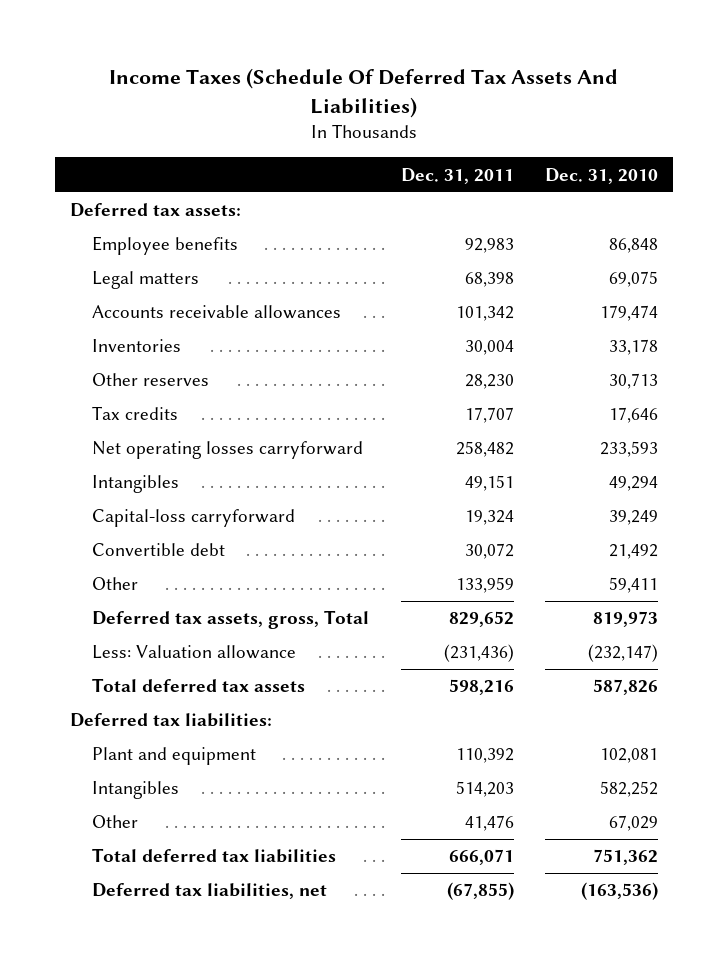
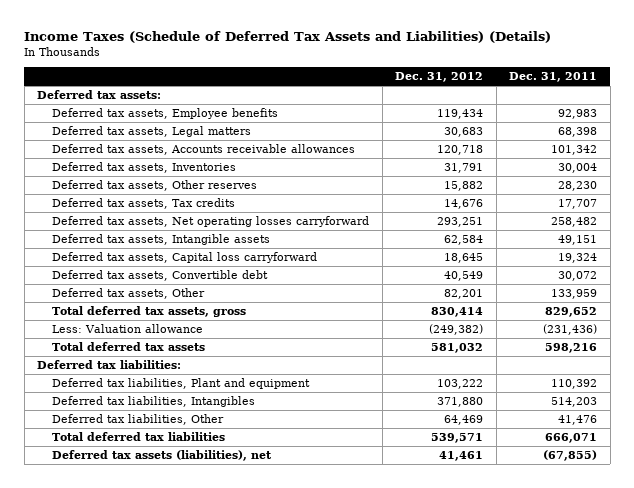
- Income Taxes (Schedule Of Deferred Tax Assets And Liabilities)
+ Income Taxes (Schedule of Deferred Tax Assets and Liabilities) (Details)
- | Dec. 31, 2011 | Dec. 31, 2010
+ | Dec. 31, 2012 | Dec. 31, 2011
- Employee benefits | 92,983 | 86,848
- Legal matters | 68,398 | 69,075
- Accounts receivable allowances | 101,342 | 179,474
- Inventories | 30,004 | 33,178
- Other reserves | 28,230 | 30,713
- Tax credits | 17,707 | 17,646
- Net operating losses carryforward | 258,482 | 233,593
- Intangibles | 49,151 | 49,294
- Capital-loss carryforward | 19,324 | 39,249
- Convertible debt | 30,072 | 21,492
- Other | 133,959 | 59,411
- Deferred tax assets, gross, Total | 829,652 | 819,973
+ Deferred tax assets, Employee benefits | 119,434 | 92,983
+ Deferred tax assets, Legal matters | 30,683 | 68,398
+ Deferred tax assets, Accounts receivable allowances | 120,718 | 101,342
+ Deferred tax assets, Inventories | 31,791 | 30,004
+ Deferred tax assets, Other reserves | 15,882 | 28,230
+ Deferred tax assets, Tax credits | 14,676 | 17,707
+ Deferred tax assets, Net operating losses carryforward | 293,251 | 258,482
+ Deferred tax assets, Intangible assets | 62,584 | 49,151
+ Deferred tax assets, Capital loss carryforward | 18,645 | 19,324
+ Deferred tax assets, Convertible debt | 40,549 | 30,072
+ Deferred tax assets, Other | 82,201 | 133,959
+ Total deferred tax assets, gross | 830,414 | 829,652
- Plant and equipment | 110,392 | 102,081
- Intangibles | 514,203 | 582,252
- Other | 41,476 | 67,029
+ Deferred tax liabilities, Plant and equipment | 103,222 | 110,392
+ Deferred tax liabilities, Intangibles | 371,880 | 514,203
+ Deferred tax liabilities, Other | 64,469 | 41,476
- Deferred tax liabilities, net | (67,855) | (163,536)
+ Deferred tax assets (liabilities), net | 41,461 | (67,855)

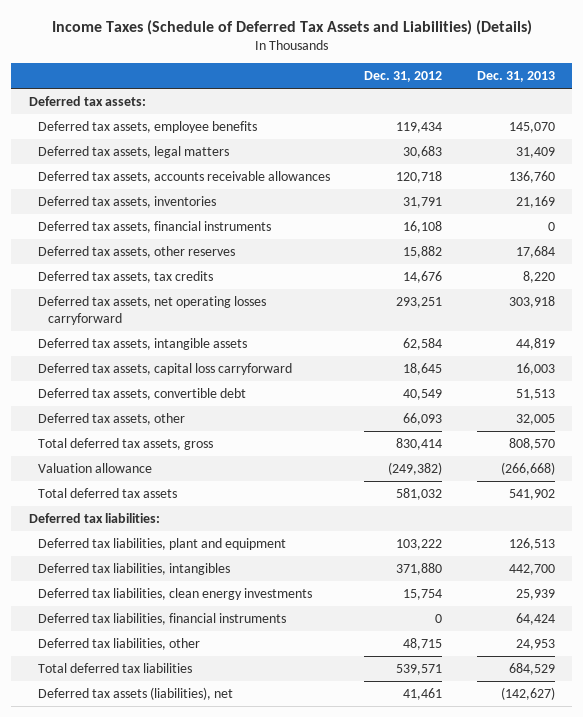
- | Dec. 31, 2012 | Dec. 31, 2011
+ | Dec. 31, 2012 | Dec. 31, 2013
- Deferred tax assets, Employee benefits | 119,434 | 92,983
- Deferred tax assets, Legal matters | 30,683 | 68,398
- Deferred tax assets, Accounts receivable allowances | 120,718 | 101,342
- Deferred tax assets, Inventories | 31,791 | 30,004
- Deferred tax assets, Other reserves | 15,882 | 28,230
- Deferred tax assets, Tax credits | 14,676 | 17,707
- Deferred tax assets, Net operating losses carryforward | 293,251 | 258,482
- Deferred tax assets, Intangible assets | 62,584 | 49,151
- Deferred tax assets, Capital loss carryforward | 18,645 | 19,324
- Deferred tax assets, Convertible debt | 40,549 | 30,072
- Deferred tax assets, Other | 82,201 | 133,959
+ Deferred tax assets, employee benefits | 119,434 | 145,070
+ Deferred tax assets, legal matters | 30,683 | 31,409
+ Deferred tax assets, accounts receivable allowances | 120,718 | 136,760
+ Deferred tax assets, inventories | 31,791 | 21,169
+ Deferred tax assets, financial instruments | 16,108 | 0
+ Deferred tax assets, other reserves | 15,882 | 17,684
+ Deferred tax assets, tax credits | 14,676 | 8,220
+ Deferred tax assets, net operating losses carryforward | 293,251 | 303,918
+ Deferred tax assets, intangible assets | 62,584 | 44,819
+ Deferred tax assets, capital loss carryforward | 18,645 | 16,003
+ Deferred tax assets, convertible debt | 40,549 | 51,513
+ Deferred tax assets, other | 66,093 | 32,005
- Less: Valuation allowance | (249,382) | (231,436)
+ Valuation allowance | (249,382) | (266,668)
- Deferred tax liabilities, Plant and equipment | 103,222 | 110,392
- Deferred tax liabilities, Intangibles | 371,880 | 514,203
- Deferred tax liabilities, Other | 64,469 | 41,476
+ Deferred tax liabilities, plant and equipment | 103,222 | 126,513
+ Deferred tax liabilities, intangibles | 371,880 | 442,700
+ Deferred tax liabilities, clean energy investments | 15,754 | 25,939
+ Deferred tax liabilities, financial instruments | 0 | 64,424
+ Deferred tax liabilities, other | 48,715 | 24,953

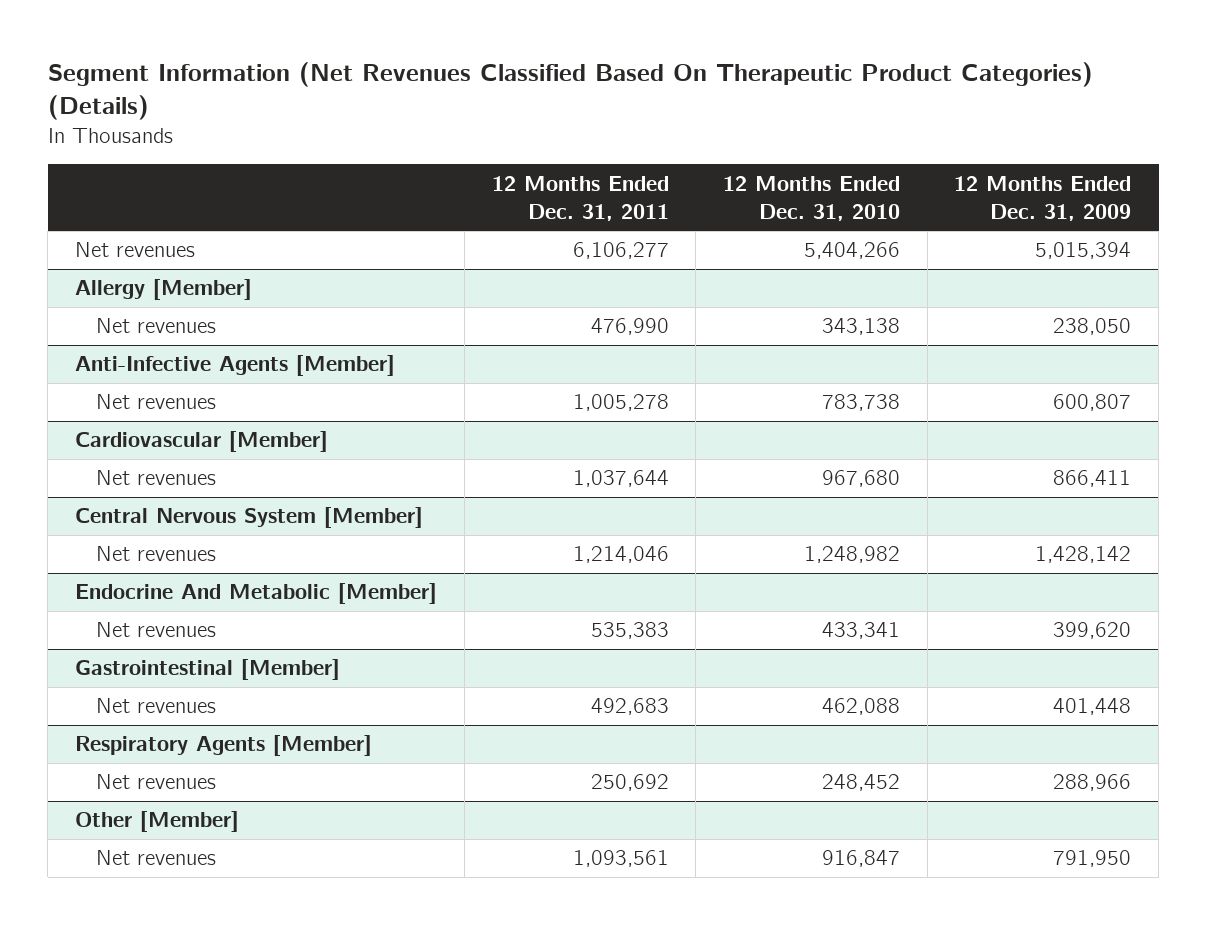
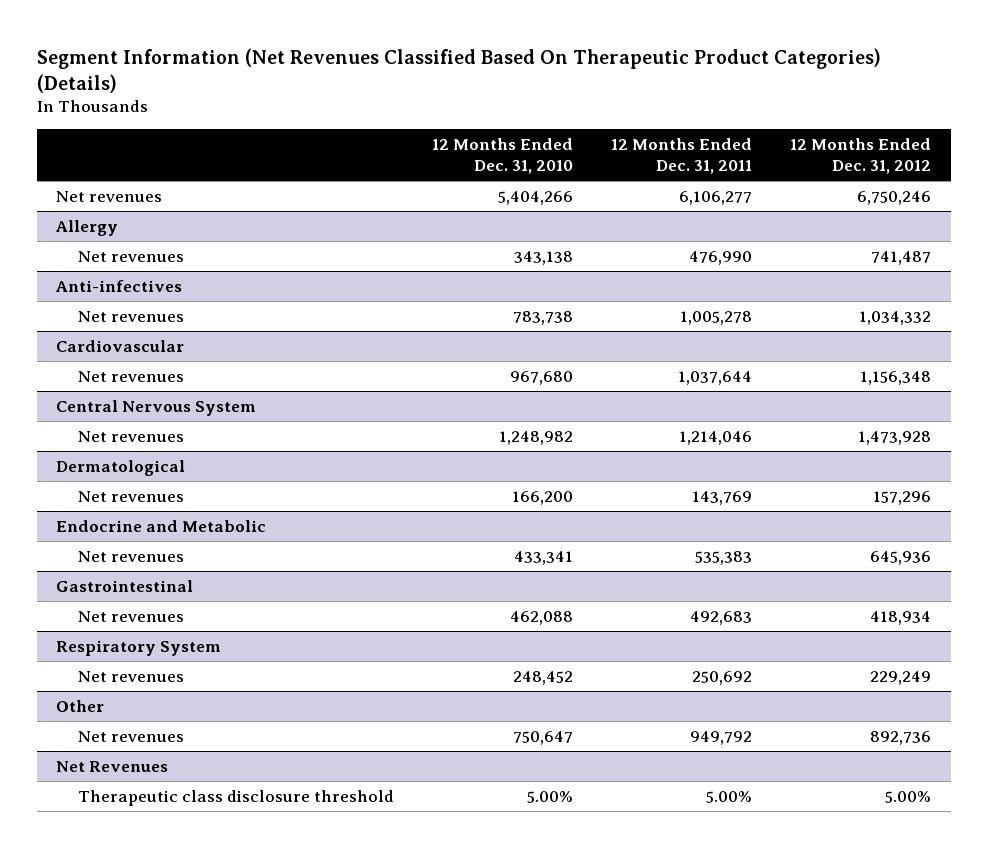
- | 12 Months Ended Dec. 31, 2011 | 12 Months Ended Dec. 31, 2010 | 12 Months Ended Dec. 31, 2009
+ | 12 Months Ended Dec. 31, 2010 | 12 Months Ended Dec. 31, 2011 | 12 Months Ended Dec. 31, 2012
- Allergy [Member]
+ Allergy
- Anti-Infective Agents [Member]
+ Anti-infectives
- Cardiovascular [Member]
+ Cardiovascular
- Central Nervous System [Member]
+ Central Nervous System
- Endocrine And Metabolic [Member]
+ Dermatological
+ Net revenues | 166,200 | 143,769 | 157,296
+ Endocrine and Metabolic
- Gastrointestinal [Member]
+ Gastrointestinal
- Respiratory Agents [Member]
+ Respiratory System
- Other [Member]
- Net revenues | 1,093,561 | 916,847 | 791,950
+ Other
+ Net revenues | 750,647 | 949,792 | 892,736
+ Net Revenues
+ Therapeutic class disclosure threshold | 5.00% | 5.00% | 5.00%

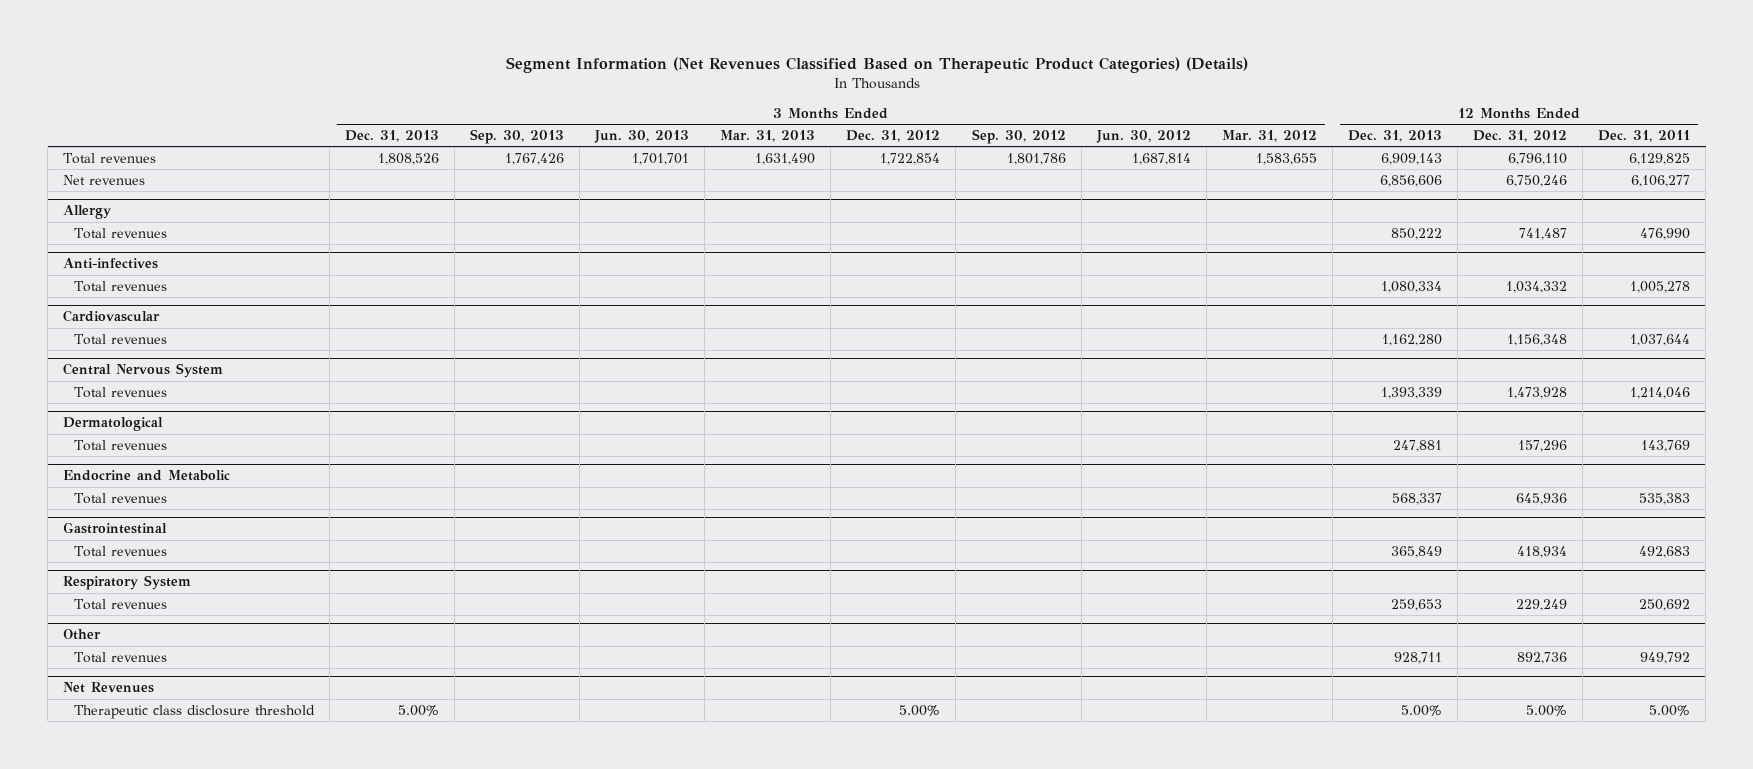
- Segment Information (Net Revenues Classified Based On Therapeutic Product Categories) (Details)
+ Segment Information (Net Revenues Classified Based on Therapeutic Product Categories) (Details)
- | 12 Months Ended Dec. 31, 2010 | 12 Months Ended Dec. 31, 2011 | 12 Months Ended Dec. 31, 2012
+ | 3 Months Ended Dec. 31, 2013 | 3 Months Ended Sep. 30, 2013 | 3 Months Ended Jun. 30, 2013 | 3 Months Ended Mar. 31, 2013 | 3 Months Ended Dec. 31, 2012 | 3 Months Ended Sep. 30, 2012 | 3 Months Ended Jun. 30, 2012 | 3 Months Ended Mar. 31, 2012 | 12 Months Ended Dec. 31, 2013 | 12 Months Ended Dec. 31, 2012 | 12 Months Ended Dec. 31, 2011
+ Total revenues | 1,808,526 | 1,767,426 | 1,701,701 | 1,631,490 | 1,722,854 | 1,801,786 | 1,687,814 | 1,583,655 | 6,909,143 | 6,796,110 | 6,129,825
@ Allergy
- Net revenues | 343,138 | 476,990 | 741,487
+ Total revenues | | | | | | | | | 850,222 | 741,487 | 476,990
@ Anti-infectives
- Net revenues | 783,738 | 1,005,278 | 1,034,332
+ Total revenues | | | | | | | | | 1,080,334 | 1,034,332 | 1,005,278
@ Cardiovascular
- Net revenues | 967,680 | 1,037,644 | 1,156,348
+ Total revenues | | | | | | | | | 1,162,280 | 1,156,348 | 1,037,644
@ Central Nervous System
- Net revenues | 1,248,982 | 1,214,046 | 1,473,928
+ Total revenues | | | | | | | | | 1,393,339 | 1,473,928 | 1,214,046
@ Dermatological
- Net revenues | 166,200 | 143,769 | 157,296
+ Total revenues | | | | | | | | | 247,881 | 157,296 | 143,769
@ Endocrine and Metabolic
- Net revenues | 433,341 | 535,383 | 645,936
+ Total revenues | | | | | | | | | 568,337 | 645,936 | 535,383
@ Gastrointestinal
- Net revenues | 462,088 | 492,683 | 418,934
+ Total revenues | | | | | | | | | 365,849 | 418,934 | 492,683
@ Respiratory System
- Net revenues | 248,452 | 250,692 | 229,249
+ Total revenues | | | | | | | | | 259,653 | 229,249 | 250,692
@ Other
- Net revenues | 750,647 | 949,792 | 892,736
+ Total revenues | | | | | | | | | 928,711 | 892,736 | 949,792

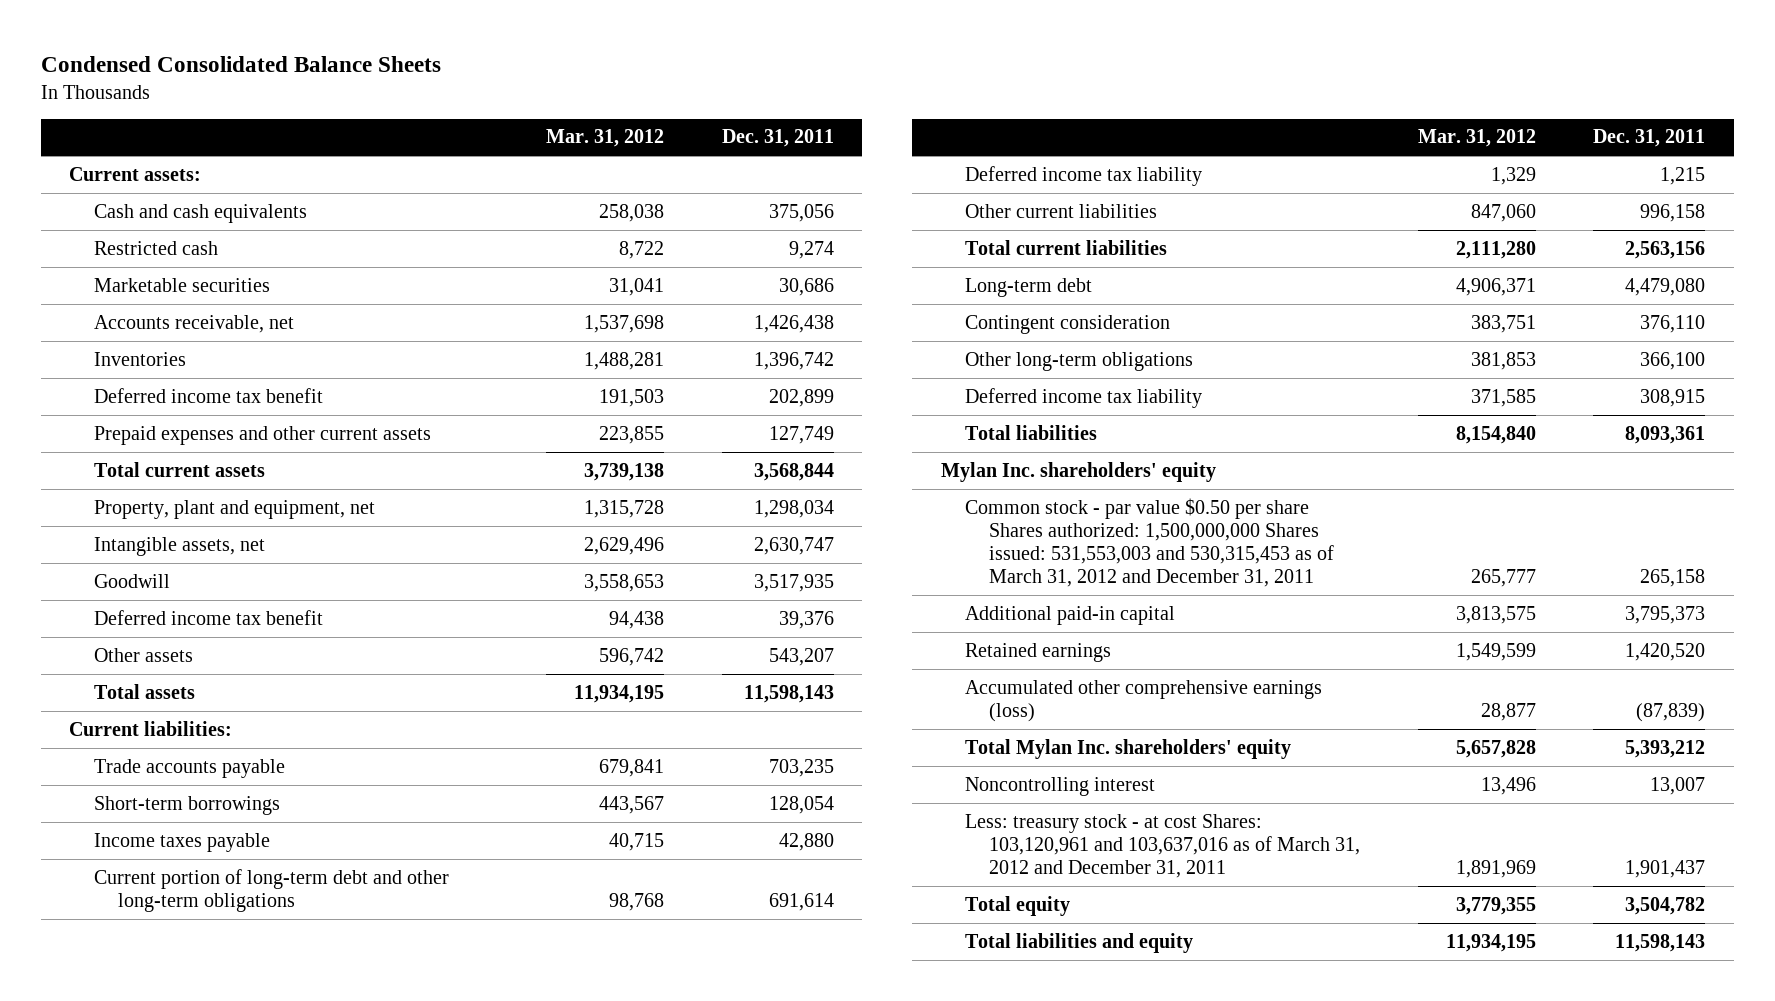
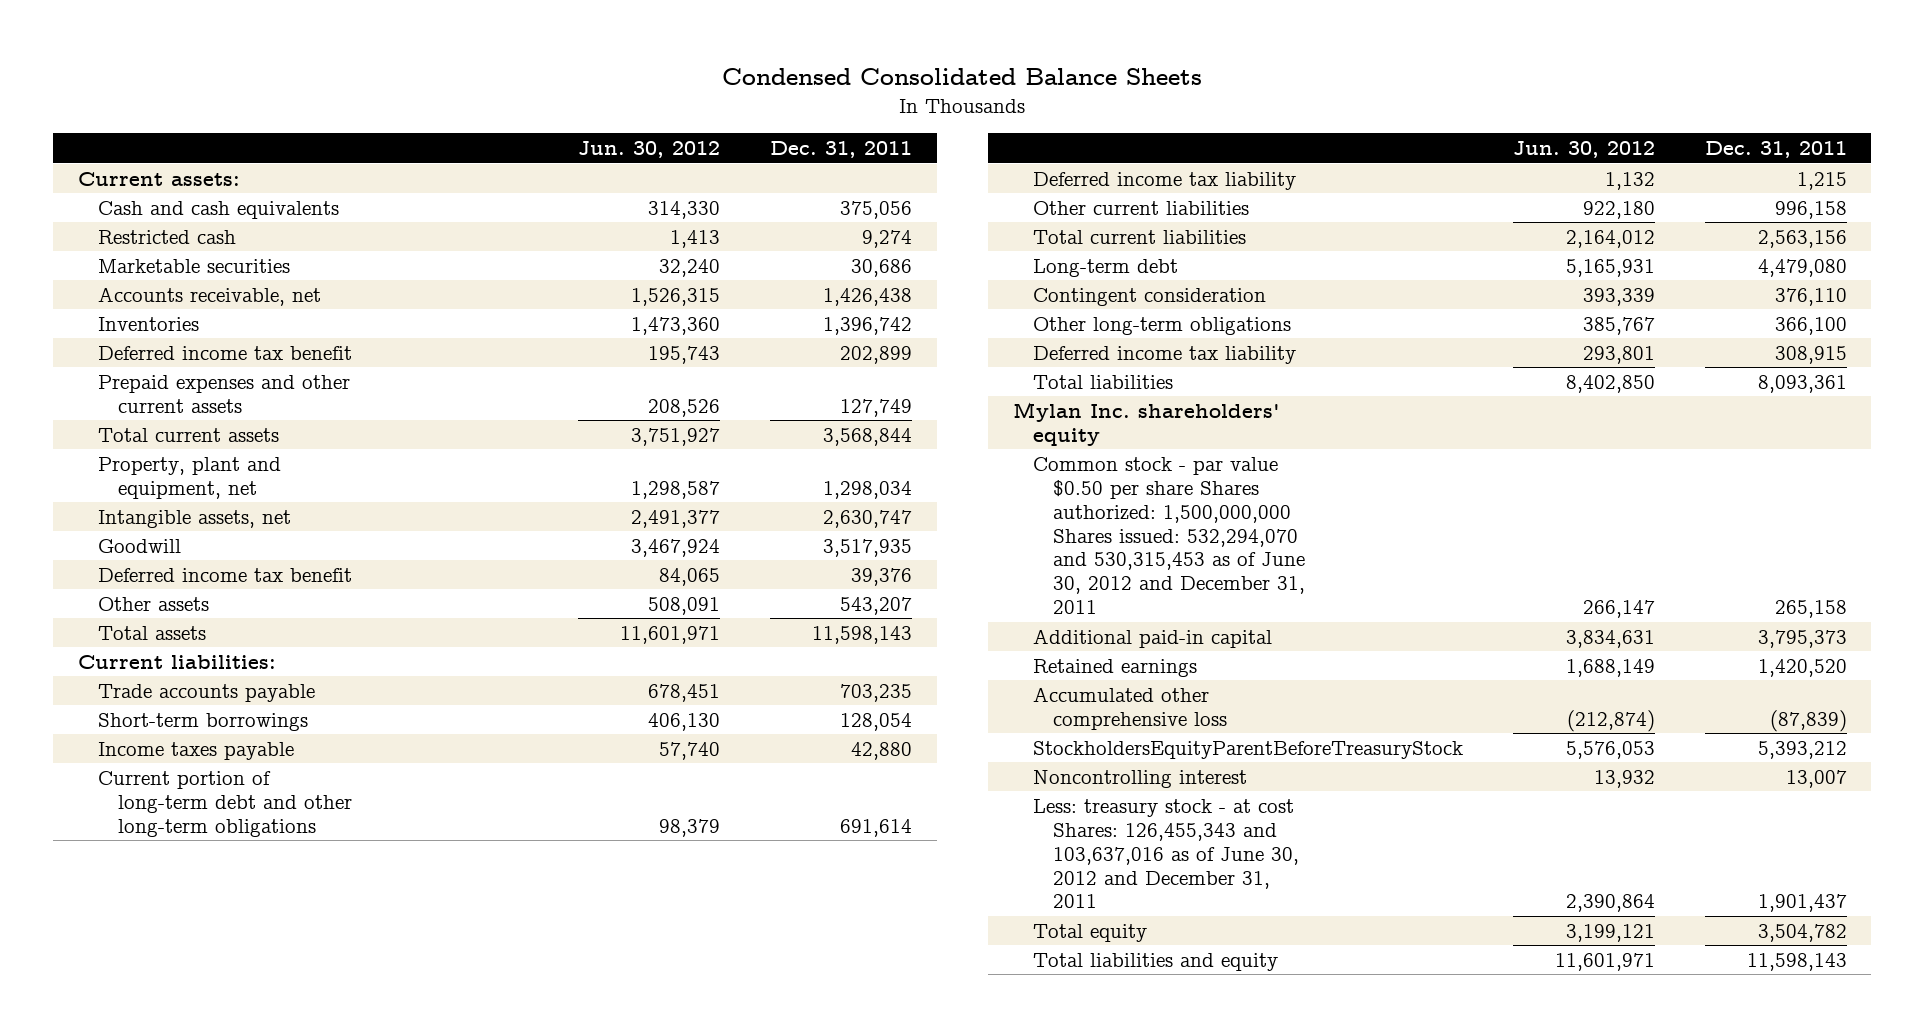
- | Mar. 31, 2012 | Dec. 31, 2011
+ | Jun. 30, 2012 | Dec. 31, 2011
- Common stock - par value $0.50 per share Shares authorized: 1,500,000,000 Shares issued: 531,553,003 and 530,315,453 as of March 31, 2012 and December 31, 2011 | 265,777 | 265,158
+ Common stock - par value $0.50 per share Shares authorized: 1,500,000,000 Shares issued: 532,294,070 and 530,315,453 as of June 30, 2012 and December 31, 2011 | 266,147 | 265,158
- Accumulated other comprehensive earnings (loss) | 28,877 | (87,839)
- Total Mylan Inc. shareholders' equity | 5,657,828 | 5,393,212
+ Accumulated other comprehensive loss | (212,874) | (87,839)
+ StockholdersEquityParentBeforeTreasuryStock | 5,576,053 | 5,393,212
- Less: treasury stock - at cost Shares: 103,120,961 and 103,637,016 as of March 31, 2012 and December 31, 2011 | 1,891,969 | 1,901,437
+ Less: treasury stock - at cost Shares: 126,455,343 and 103,637,016 as of June 30, 2012 and December 31, 2011 | 2,390,864 | 1,901,437

